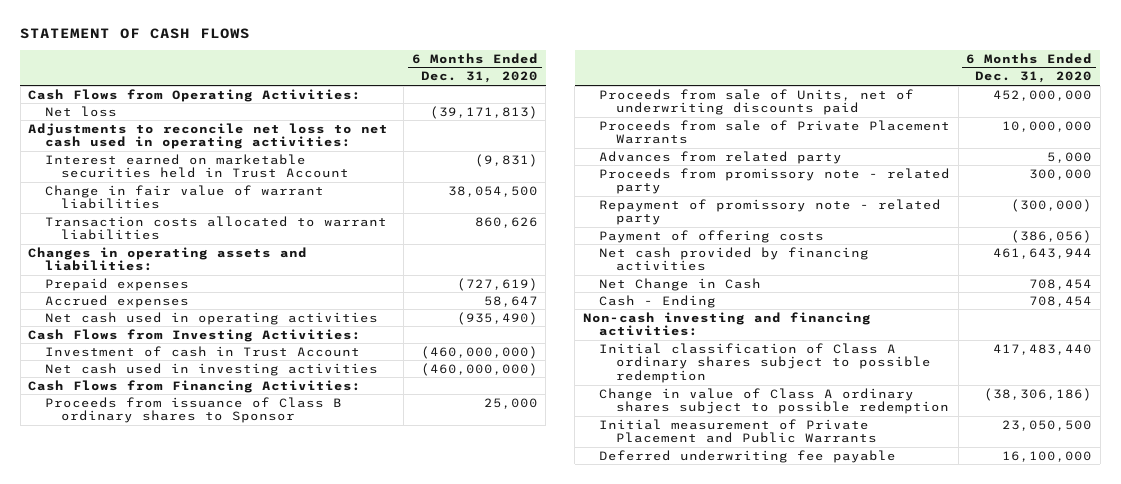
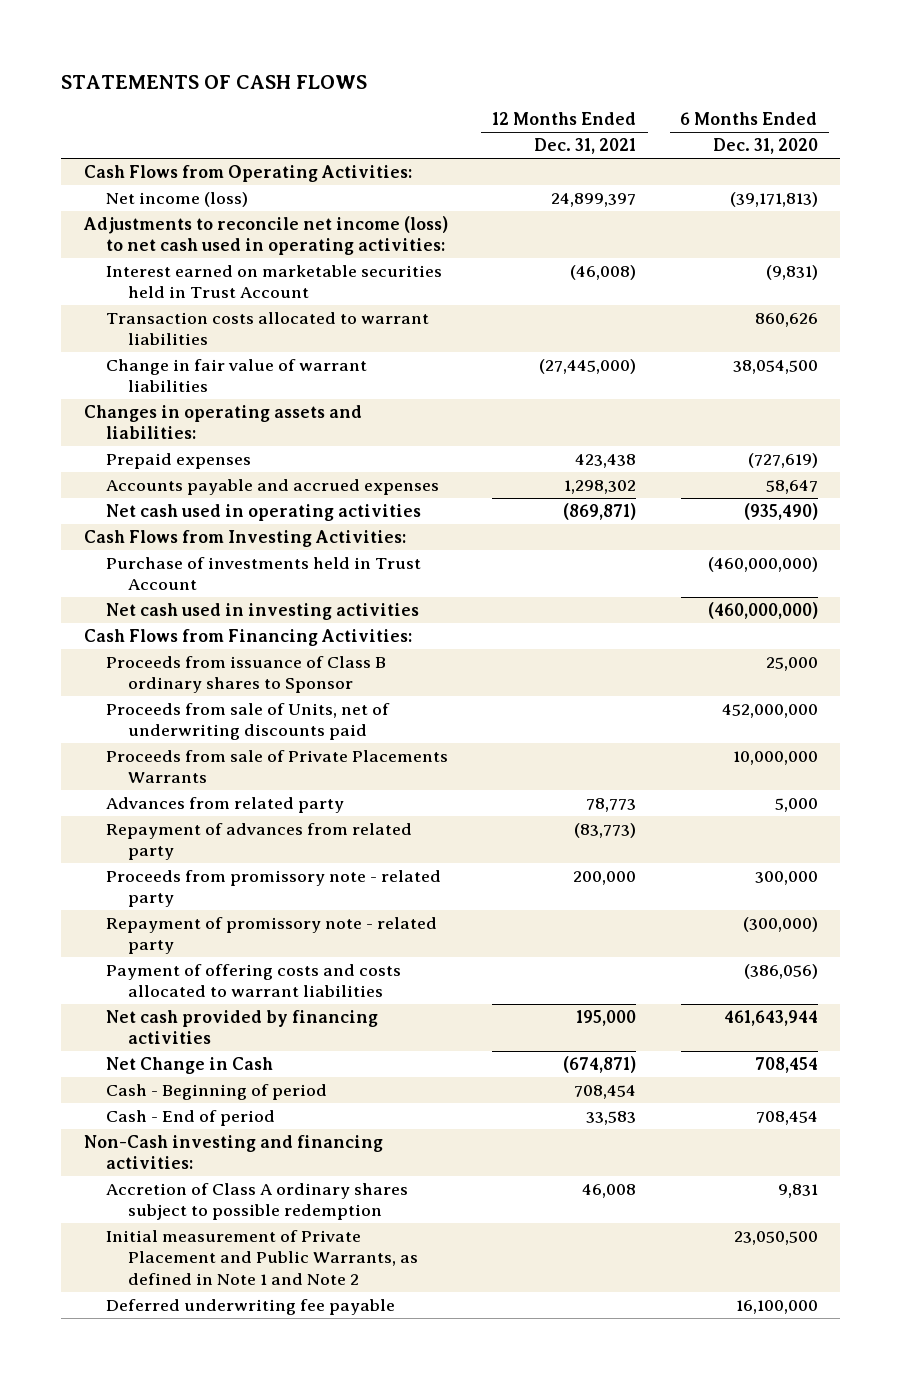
- STATEMENT OF CASH FLOWS
+ STATEMENTS OF CASH FLOWS
- | 6 Months Ended Dec. 31, 2020
+ | 12 Months Ended Dec. 31, 2021 | 6 Months Ended Dec. 31, 2020
- Net loss | (39,171,813)
- Adjustments to reconcile net loss to net cash used in operating activities:
+ Net income (loss) | 24,899,397 | (39,171,813)
+ Adjustments to reconcile net income (loss) to net cash used in operating activities:
moved down: Change in fair value of warrant liabilities | (27,445,000) | 38,054,500
- Accrued expenses | 58,647
+ Accounts payable and accrued expenses | 1,298,302 | 58,647
- Investment of cash in Trust Account | (460,000,000)
+ Purchase of investments held in Trust Account | | (460,000,000)
- Proceeds from sale of Private Placement Warrants | 10,000,000
+ Proceeds from sale of Private Placements Warrants | | 10,000,000
+ Repayment of advances from related party | (83,773) |
- Payment of offering costs | (386,056)
+ Payment of offering costs and costs allocated to warrant liabilities | | (386,056)
- Cash - Ending | 708,454
- Non-cash investing and financing activities:
- Initial classification of Class A ordinary shares subject to possible redemption | 417,483,440
- Change in value of Class A ordinary shares subject to possible redemption | (38,306,186)
- Initial measurement of Private Placement and Public Warrants | 23,050,500
+ Cash - Beginning of period | 708,454 |
+ Cash - End of period | 33,583 | 708,454
+ Non-Cash investing and financing activities:
+ Accretion of Class A ordinary shares subject to possible redemption | 46,008 | 9,831
+ Initial measurement of Private Placement and Public Warrants, as defined in Note 1 and Note 2 | | 23,050,500

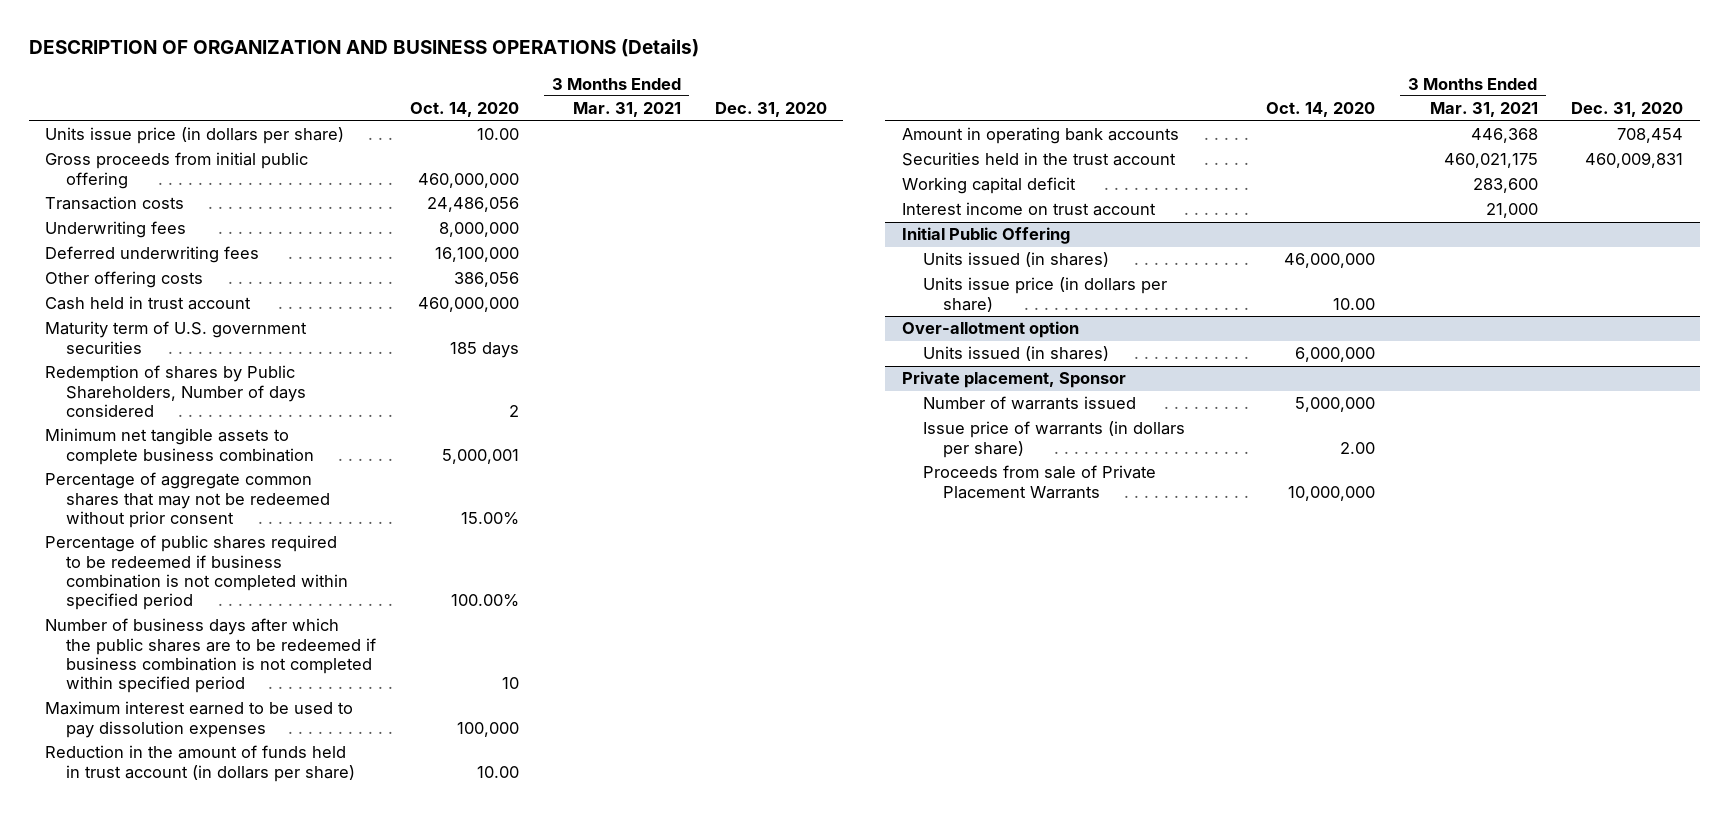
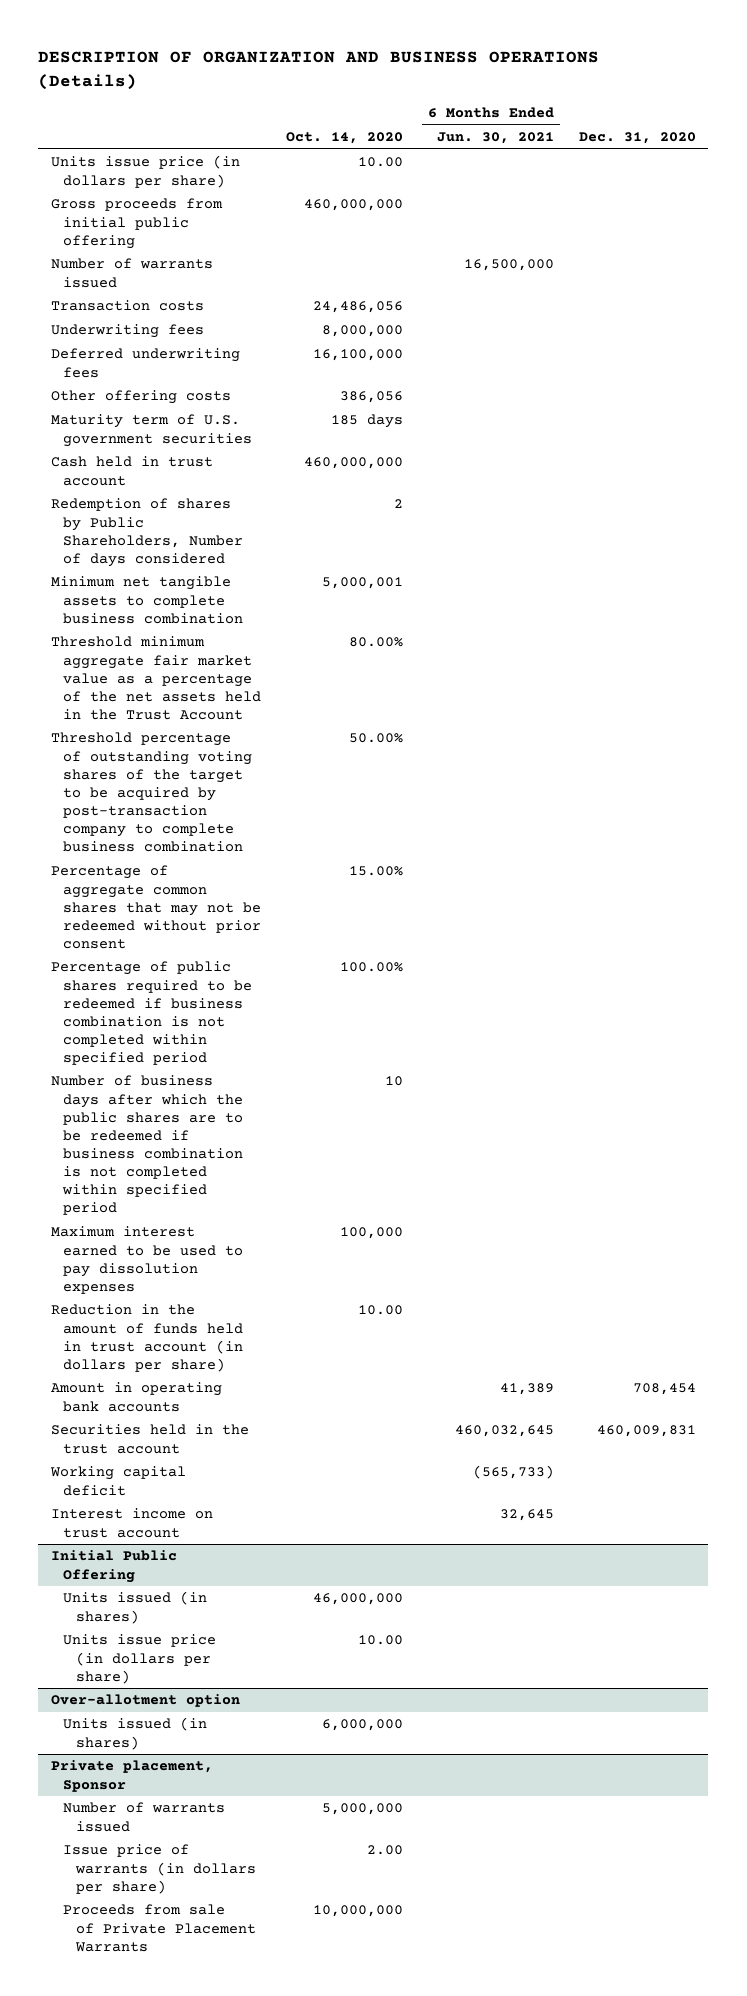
- | Oct. 14, 2020 | 3 Months Ended Mar. 31, 2021 | Dec. 31, 2020
+ | Oct. 14, 2020 | 6 Months Ended Jun. 30, 2021 | Dec. 31, 2020
+ Number of warrants issued | | 16,500,000 |
moved down: Cash held in trust account | 460,000,000 | |
+ Threshold minimum aggregate fair market value as a percentage of the net assets held in the Trust Account | 80.00% | |
+ Threshold percentage of outstanding voting shares of the target to be acquired by post-transaction company to complete business combination | 50.00% | |

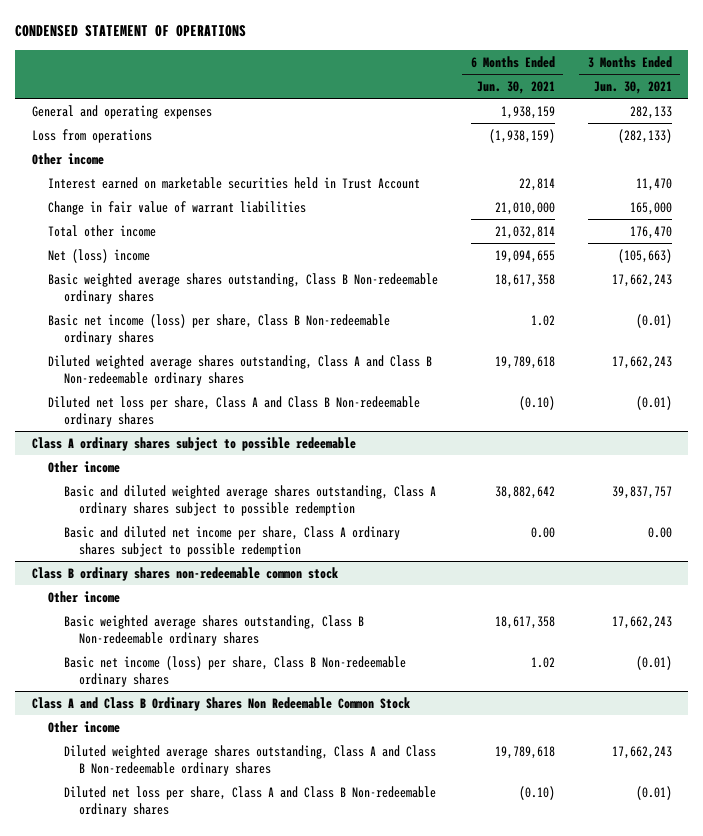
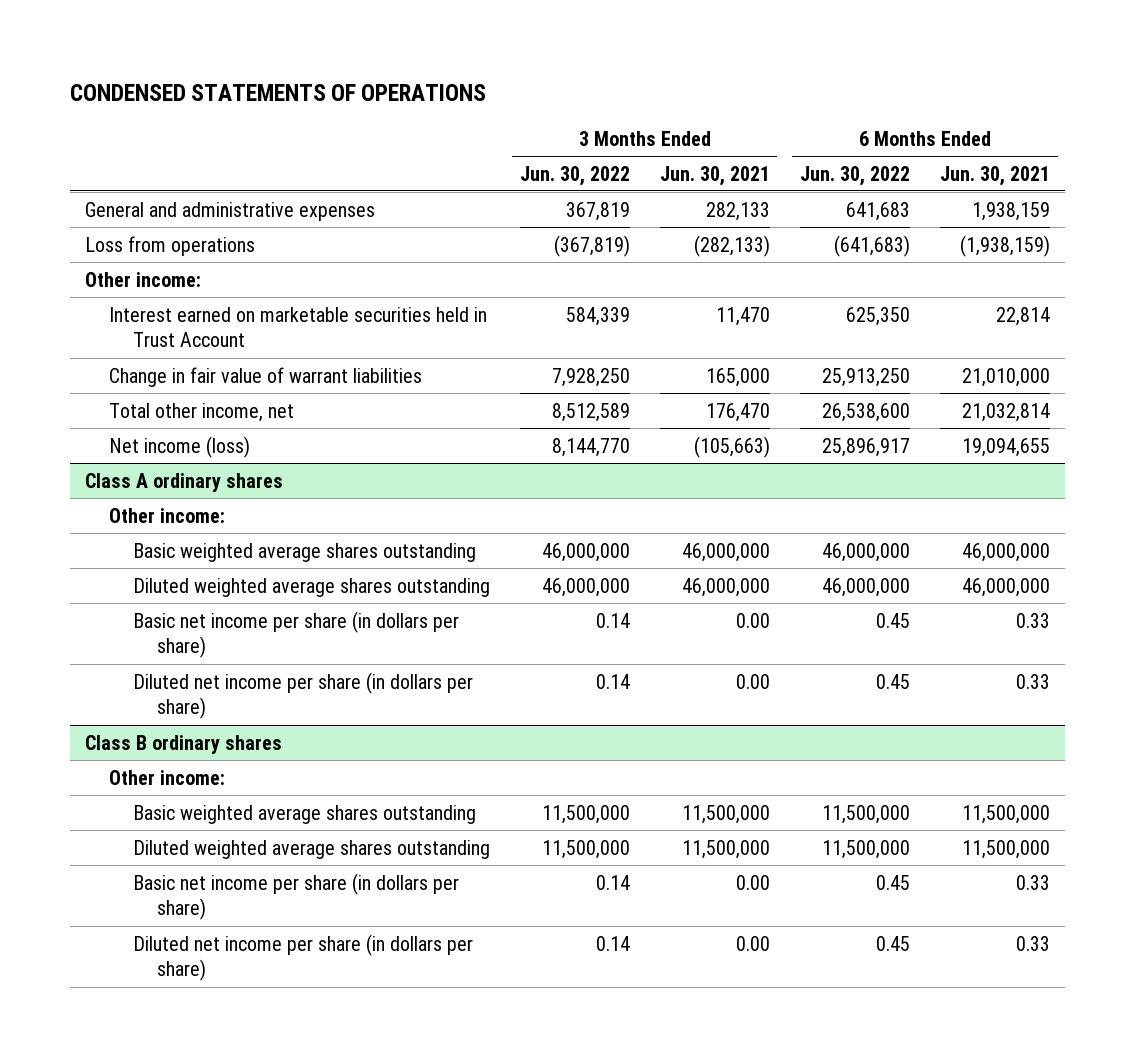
- CONDENSED STATEMENT OF OPERATIONS
+ CONDENSED STATEMENTS OF OPERATIONS
- | 6 Months Ended Jun. 30, 2021 | 3 Months Ended Jun. 30, 2021
+ | 3 Months Ended Jun. 30, 2022 | 3 Months Ended Jun. 30, 2021 | 6 Months Ended Jun. 30, 2022 | 6 Months Ended Jun. 30, 2021
- General and operating expenses | 1,938,159 | 282,133
+ General and administrative expenses | 367,819 | 282,133 | 641,683 | 1,938,159
- Other income
+ Other income:
- Total other income | 21,032,814 | 176,470
- Net (loss) income | 19,094,655 | (105,663)
- Basic weighted average shares outstanding, Class B Non-redeemable ordinary shares | 18,617,358 | 17,662,243
- Basic net income (loss) per share, Class B Non-redeemable ordinary shares | 1.02 | (0.01)
- Diluted weighted average shares outstanding, Class A and Class B Non-redeemable ordinary shares | 19,789,618 | 17,662,243
- Diluted net loss per share, Class A and Class B Non-redeemable ordinary shares | (0.10) | (0.01)
- Class A ordinary shares subject to possible redeemable
- Other income
- Basic and diluted weighted average shares outstanding, Class A ordinary shares subject to possible redemption | 38,882,642 | 39,837,757
- Basic and diluted net income per share, Class A ordinary shares subject to possible redemption | 0.00 | 0.00
- Class B ordinary shares non-redeemable common stock
- Other income
- Basic weighted average shares outstanding, Class B Non-redeemable ordinary shares | 18,617,358 | 17,662,243
- Basic net income (loss) per share, Class B Non-redeemable ordinary shares | 1.02 | (0.01)
- Class A and Class B Ordinary Shares Non Redeemable Common Stock
- Other income
- Diluted weighted average shares outstanding, Class A and Class B Non-redeemable ordinary shares | 19,789,618 | 17,662,243
- Diluted net loss per share, Class A and Class B Non-redeemable ordinary shares | (0.10) | (0.01)
+ Total other income, net | 8,512,589 | 176,470 | 26,538,600 | 21,032,814
+ Net income (loss) | 8,144,770 | (105,663) | 25,896,917 | 19,094,655
+ Class A ordinary shares
+ Other income:
+ Basic weighted average shares outstanding | 46,000,000 | 46,000,000 | 46,000,000 | 46,000,000
+ Diluted weighted average shares outstanding | 46,000,000 | 46,000,000 | 46,000,000 | 46,000,000
+ Basic net income per share (in dollars per share) | 0.14 | 0.00 | 0.45 | 0.33
+ Diluted net income per share (in dollars per share) | 0.14 | 0.00 | 0.45 | 0.33
+ Class B ordinary shares
+ Other income:
+ Basic weighted average shares outstanding | 11,500,000 | 11,500,000 | 11,500,000 | 11,500,000
+ Diluted weighted average shares outstanding | 11,500,000 | 11,500,000 | 11,500,000 | 11,500,000
+ Basic net income per share (in dollars per share) | 0.14 | 0.00 | 0.45 | 0.33
+ Diluted net income per share (in dollars per share) | 0.14 | 0.00 | 0.45 | 0.33

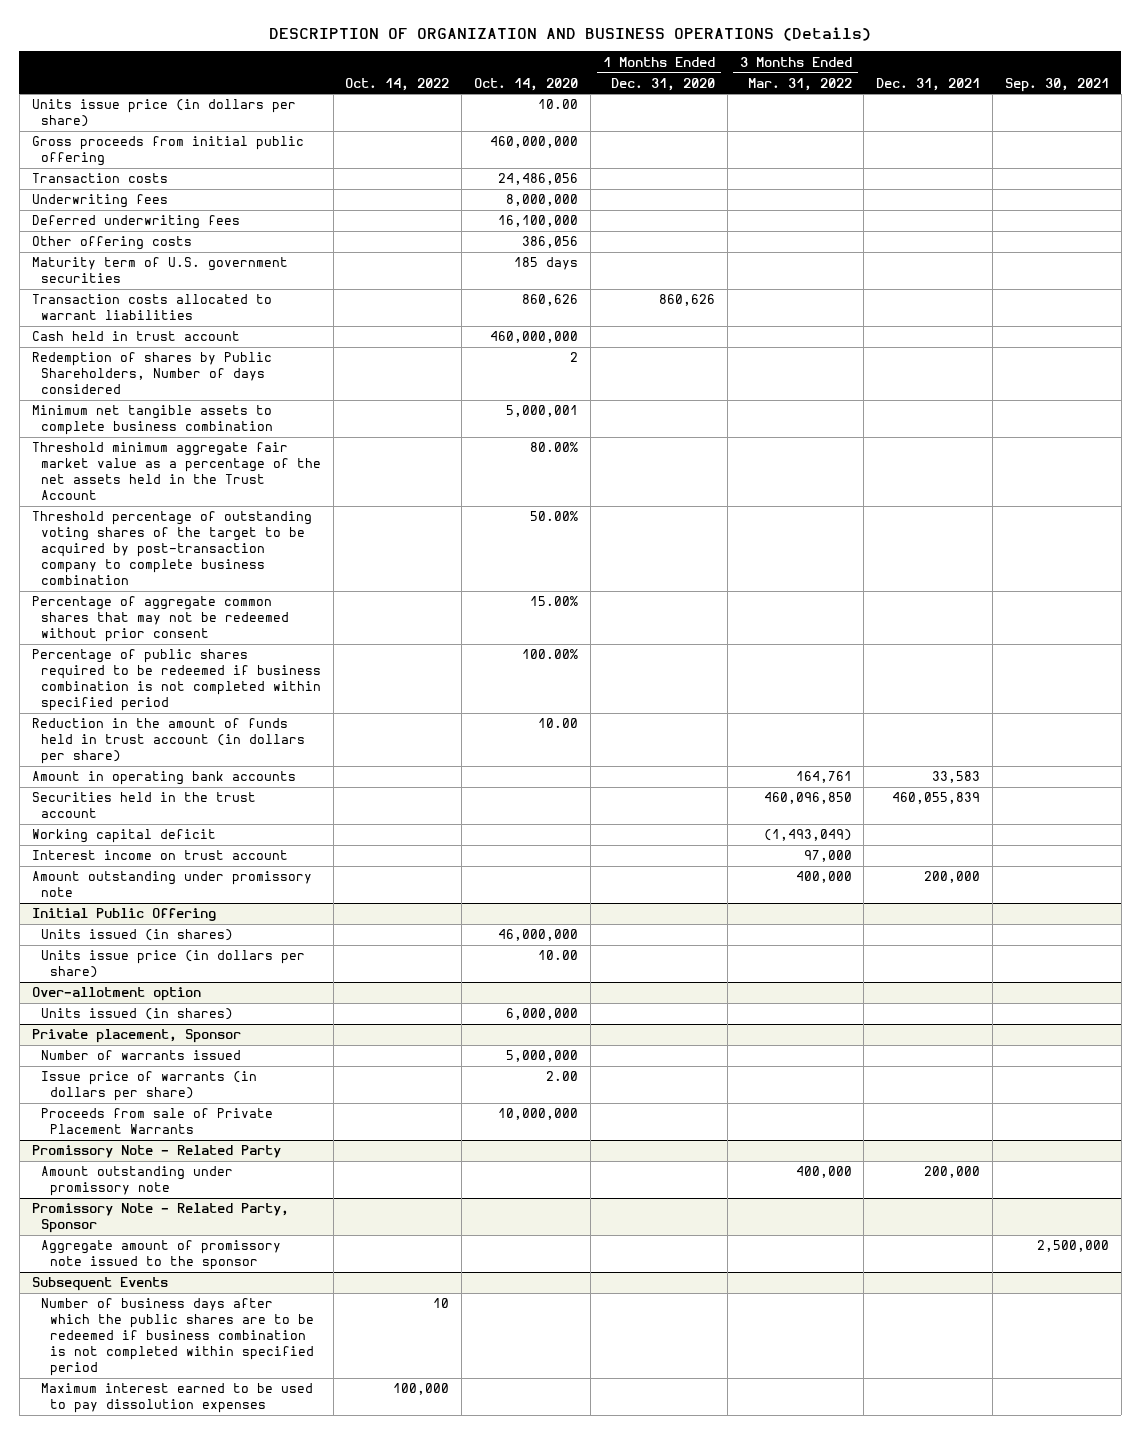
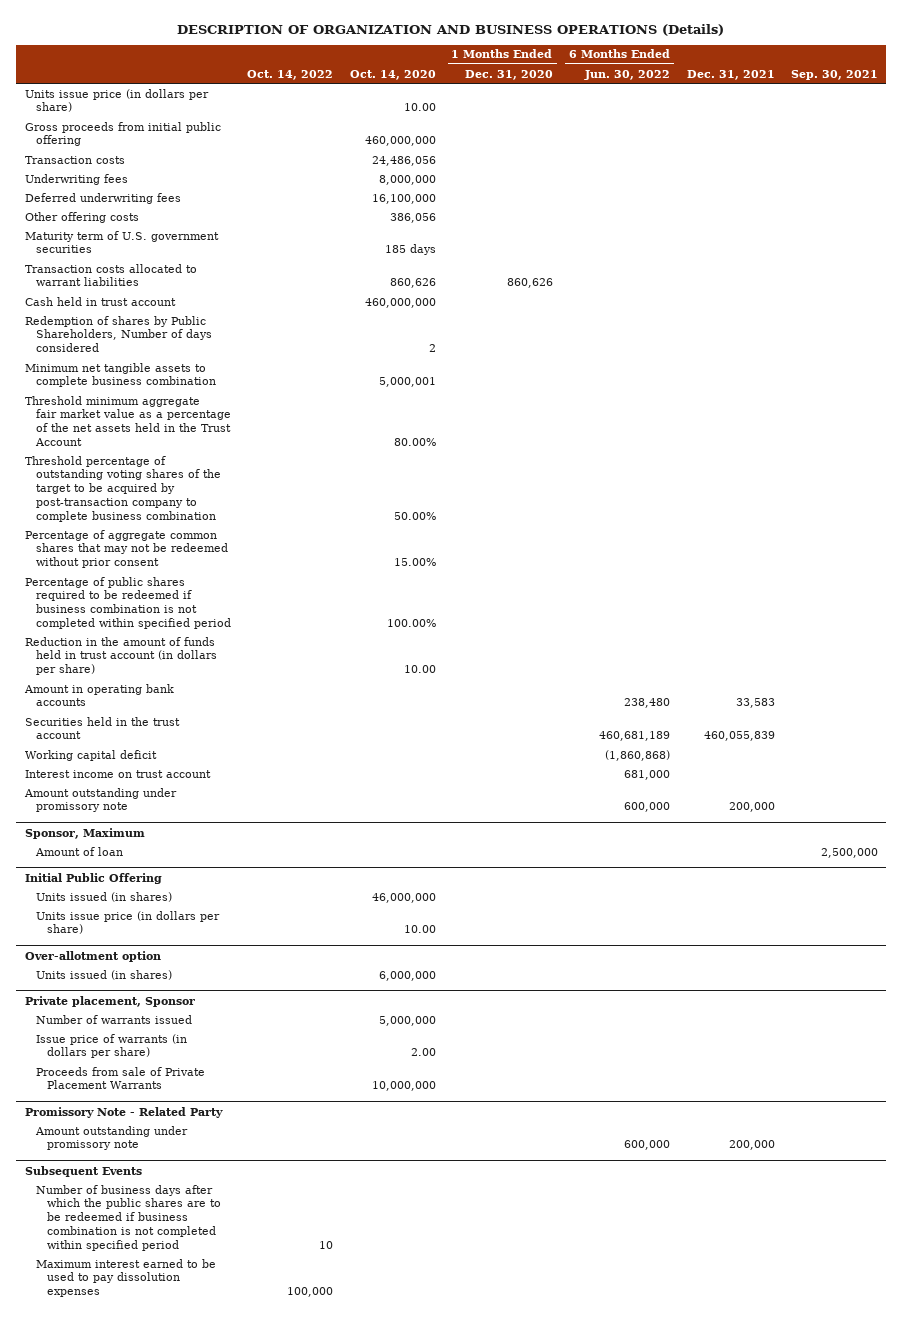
- | Oct. 14, 2022 | Oct. 14, 2020 | 1 Months Ended Dec. 31, 2020 | 3 Months Ended Mar. 31, 2022 | Dec. 31, 2021 | Sep. 30, 2021
+ | Oct. 14, 2022 | Oct. 14, 2020 | 1 Months Ended Dec. 31, 2020 | 6 Months Ended Jun. 30, 2022 | Dec. 31, 2021 | Sep. 30, 2021
+ Sponsor, Maximum
+ Amount of loan | | | | | | 2,500,000
- Promissory Note - Related Party, Sponsor
- Aggregate amount of promissory note issued to the sponsor | | | | | | 2,500,000

